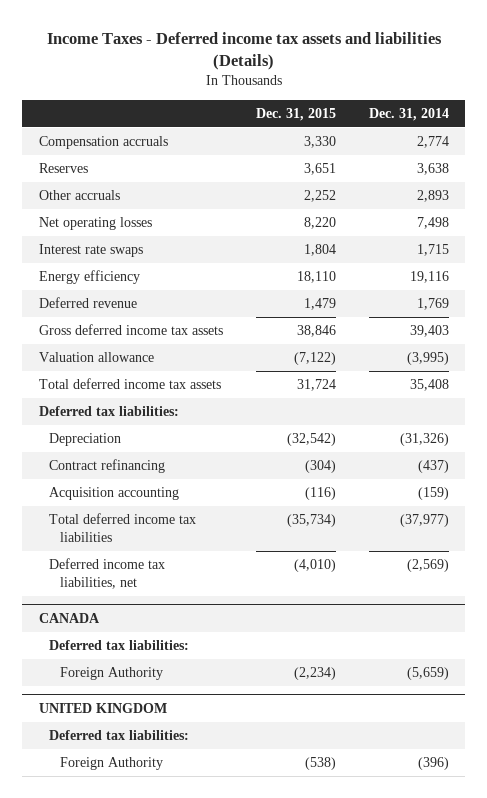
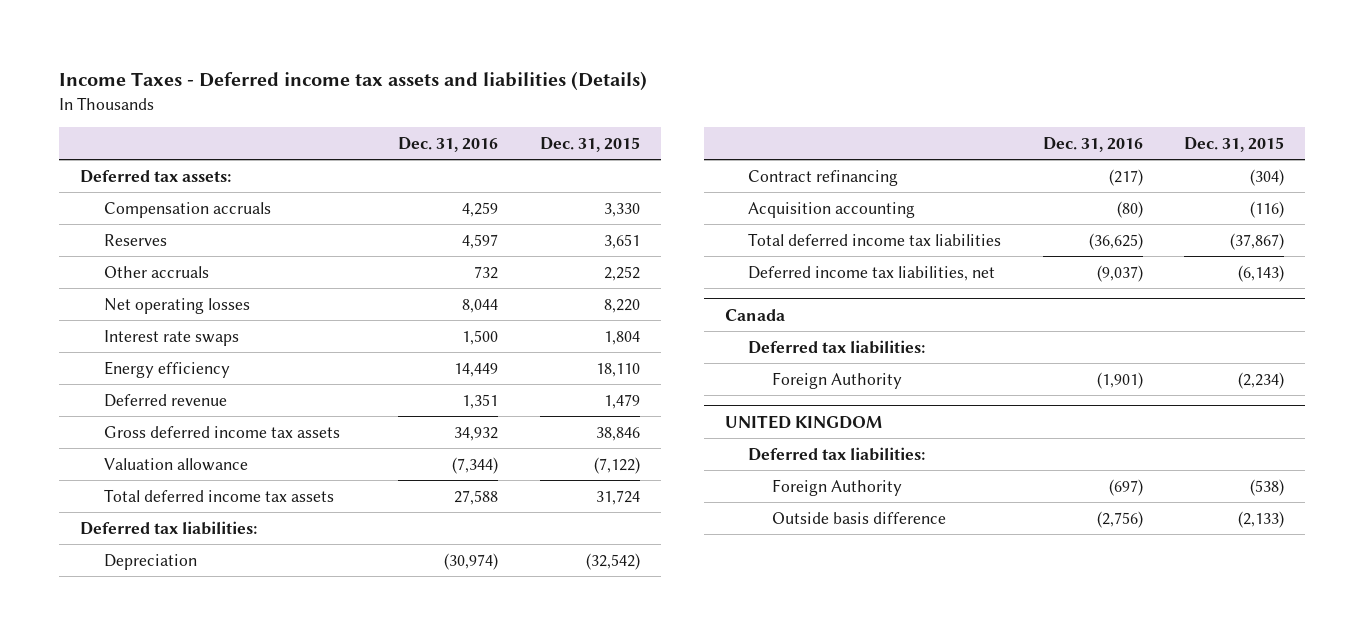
- | Dec. 31, 2015 | Dec. 31, 2014
+ | Dec. 31, 2016 | Dec. 31, 2015
+ Deferred tax assets:
- Total deferred income tax liabilities | (35,734) | (37,977)
- Deferred income tax liabilities, net | (4,010) | (2,569)
- CANADA
+ Total deferred income tax liabilities | (36,625) | (37,867)
+ Deferred income tax liabilities, net | (9,037) | (6,143)
+ Canada
@ UNITED KINGDOM
+ Outside basis difference | (2,756) | (2,133)

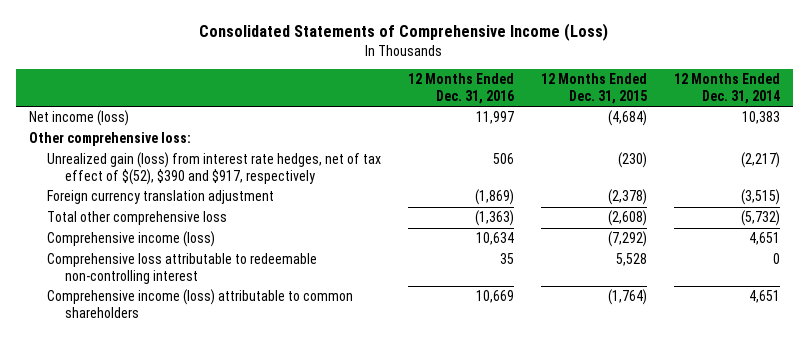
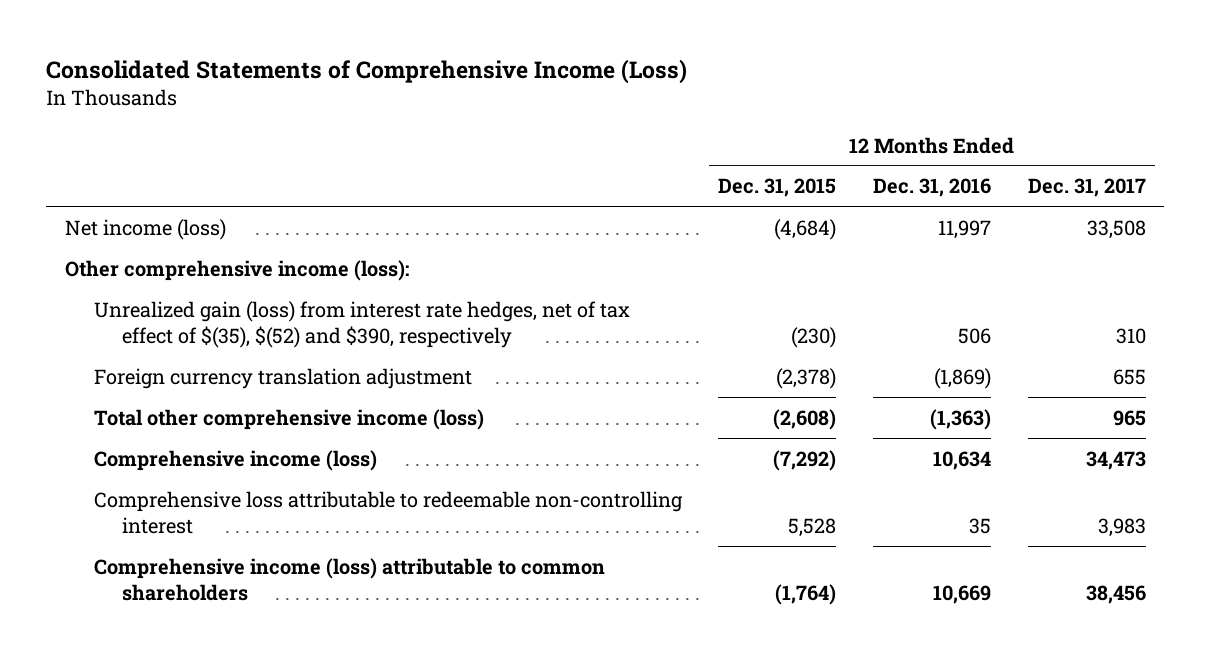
- | 12 Months Ended Dec. 31, 2016 | 12 Months Ended Dec. 31, 2015 | 12 Months Ended Dec. 31, 2014
+ | 12 Months Ended Dec. 31, 2015 | 12 Months Ended Dec. 31, 2016 | 12 Months Ended Dec. 31, 2017
- Other comprehensive loss:
- Unrealized gain (loss) from interest rate hedges, net of tax effect of $(52), $390 and $917, respectively | 506 | (230) | (2,217)
+ Other comprehensive income (loss):
+ Unrealized gain (loss) from interest rate hedges, net of tax effect of $(35), $(52) and $390, respectively | (230) | 506 | 310
- Total other comprehensive loss | (1,363) | (2,608) | (5,732)
+ Total other comprehensive income (loss) | (2,608) | (1,363) | 965

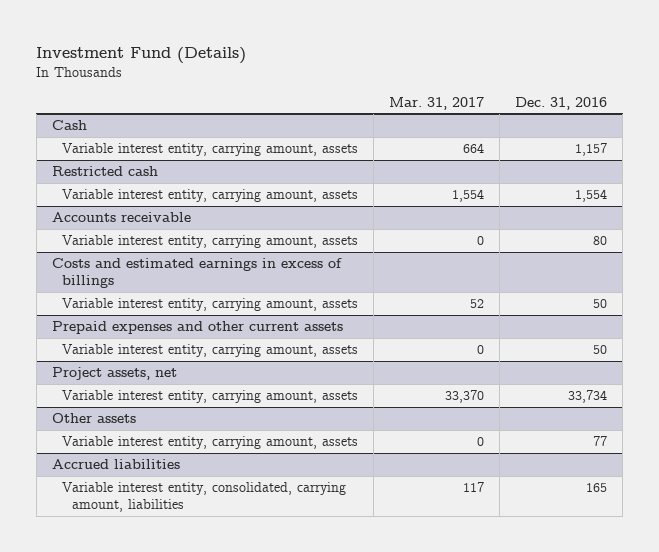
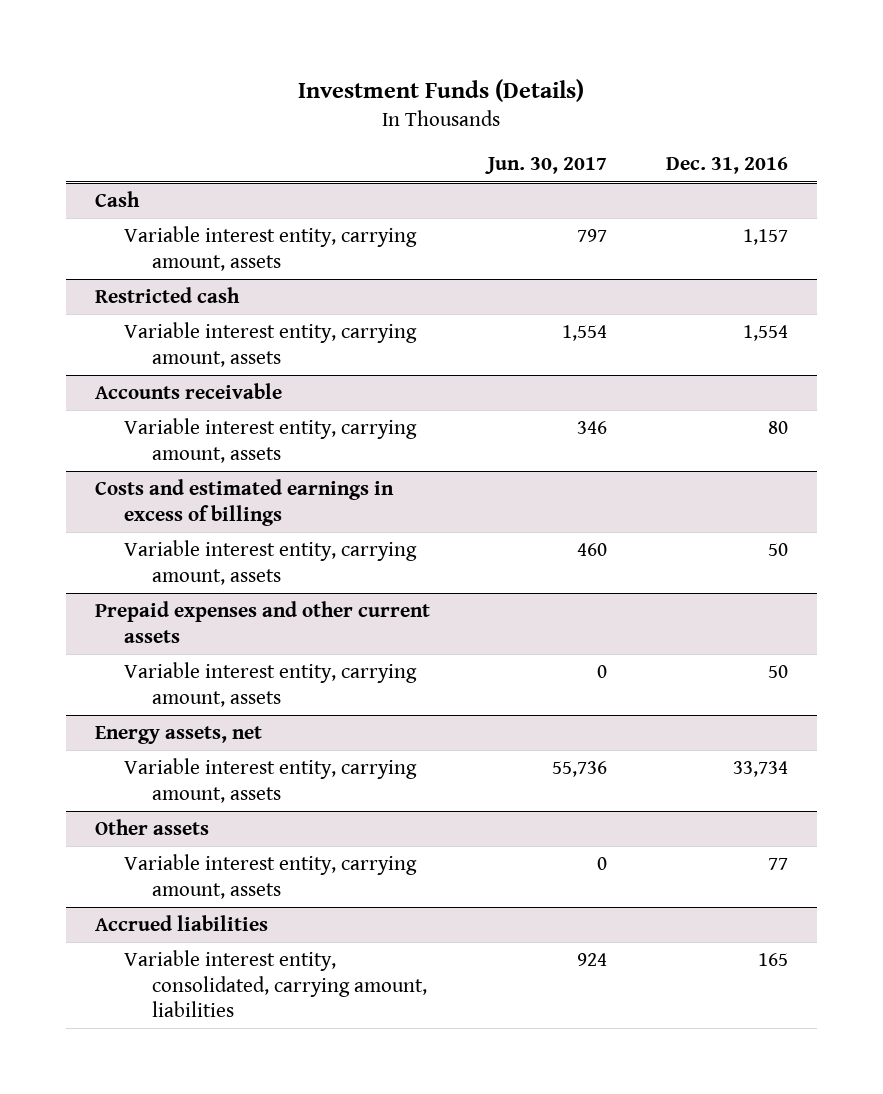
- Investment Fund (Details)
+ Investment Funds (Details)
- | Mar. 31, 2017 | Dec. 31, 2016
+ | Jun. 30, 2017 | Dec. 31, 2016
- Project assets, net
+ Energy assets, net

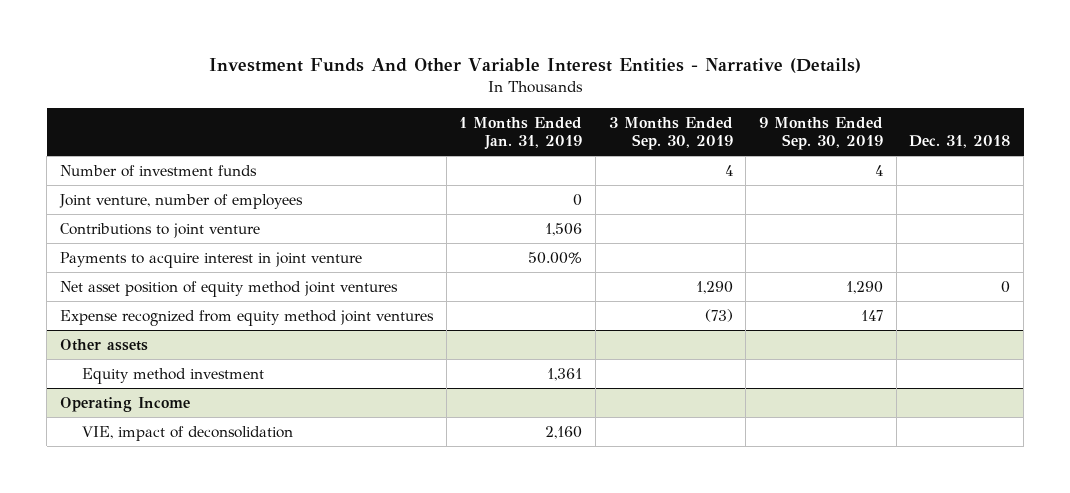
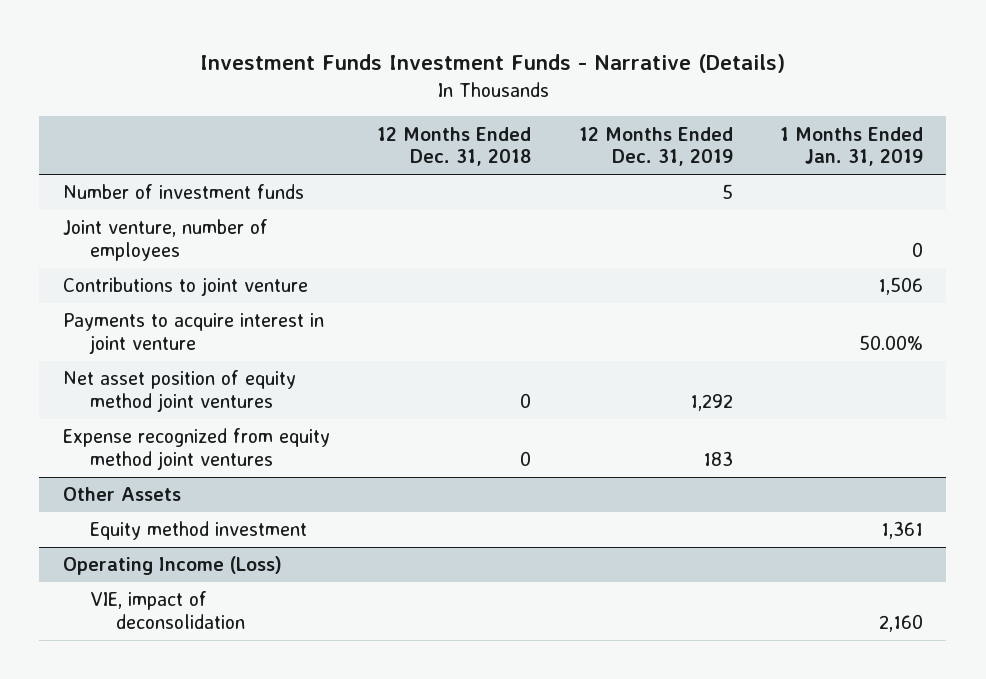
- Investment Funds And Other Variable Interest Entities - Narrative (Details)
+ Investment Funds Investment Funds - Narrative (Details)
- | 1 Months Ended Jan. 31, 2019 | 3 Months Ended Sep. 30, 2019 | 9 Months Ended Sep. 30, 2019 | Dec. 31, 2018
+ | 12 Months Ended Dec. 31, 2018 | 12 Months Ended Dec. 31, 2019 | 1 Months Ended Jan. 31, 2019
- Other assets
+ Other Assets
- Operating Income
+ Operating Income (Loss)

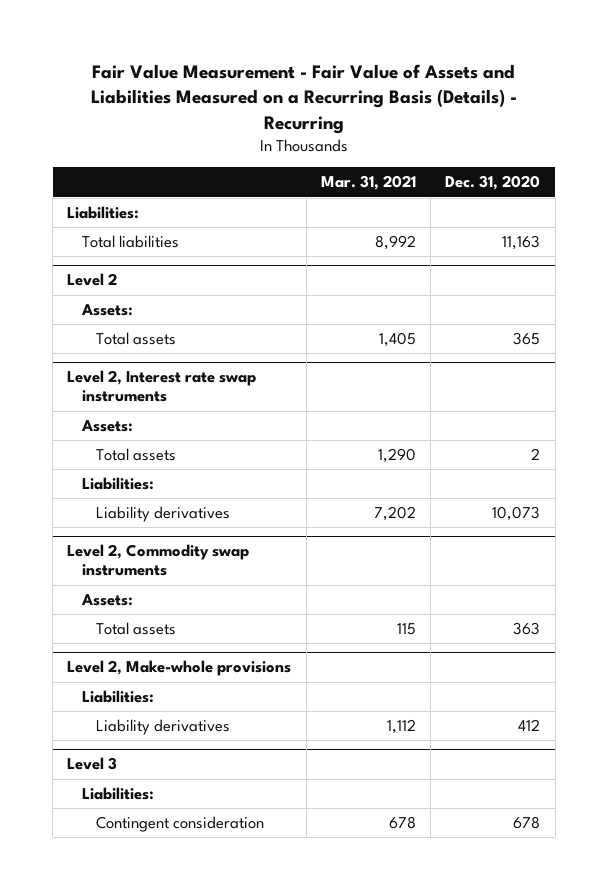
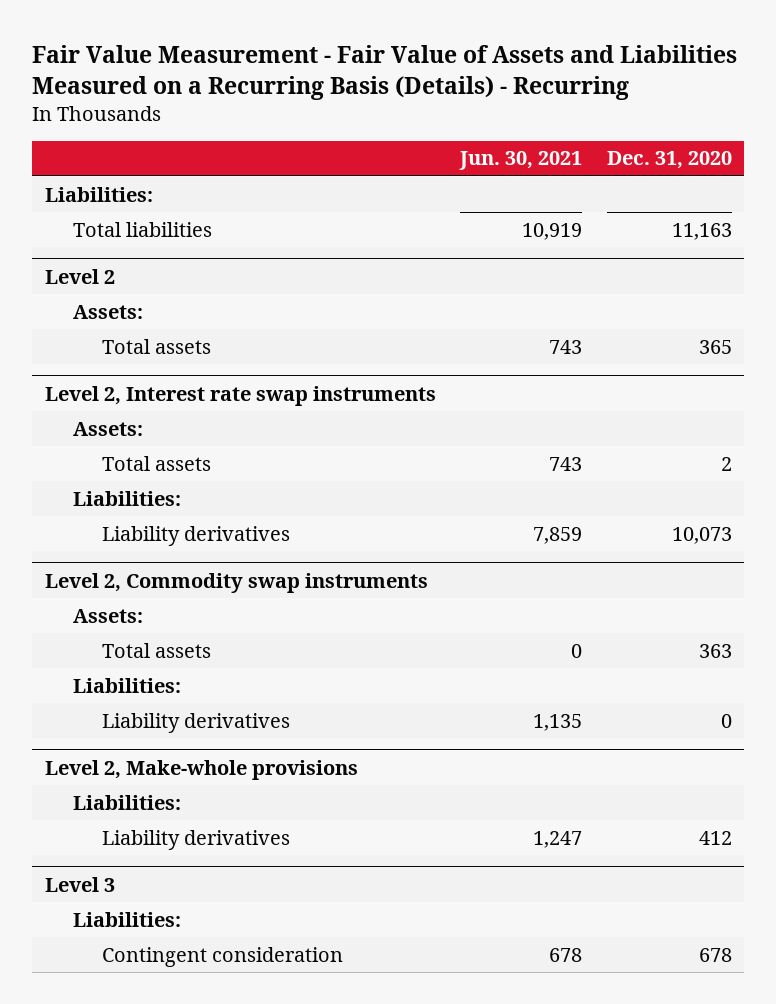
- | Mar. 31, 2021 | Dec. 31, 2020
+ | Jun. 30, 2021 | Dec. 31, 2020
@ Level 2, Commodity swap instruments
+ Liabilities:
+ Liability derivatives | 1,135 | 0

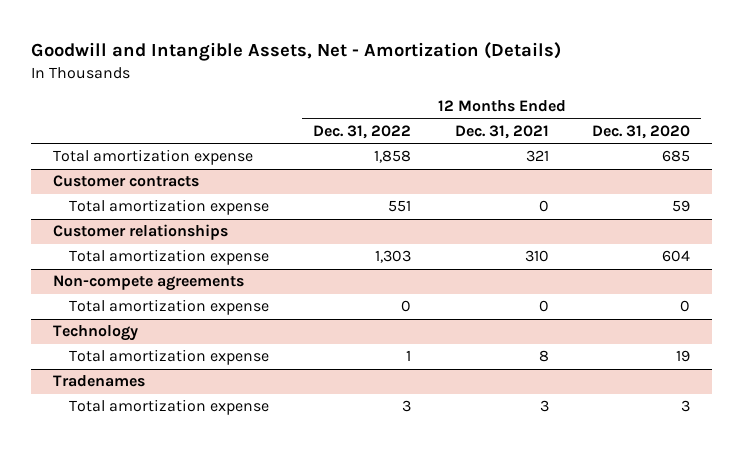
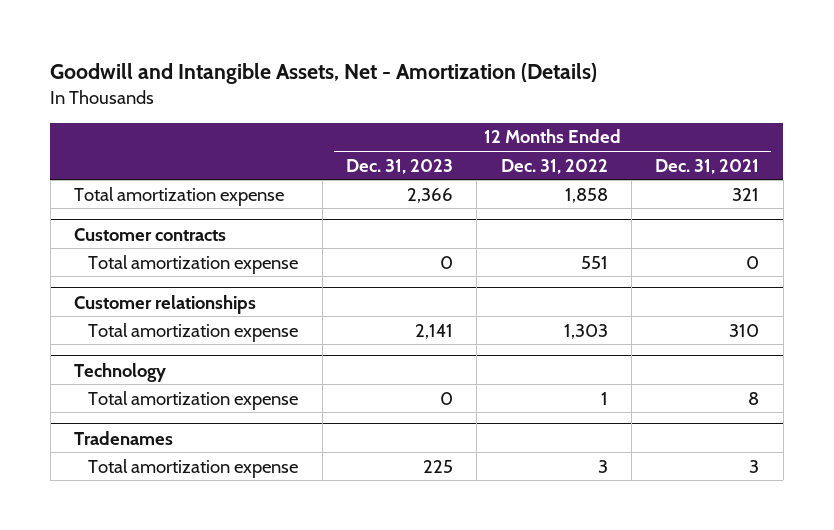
- | 12 Months Ended Dec. 31, 2022 | 12 Months Ended Dec. 31, 2021 | 12 Months Ended Dec. 31, 2020
+ | 12 Months Ended Dec. 31, 2023 | 12 Months Ended Dec. 31, 2022 | 12 Months Ended Dec. 31, 2021
- Non-compete agreements
- Total amortization expense | 0 | 0 | 0

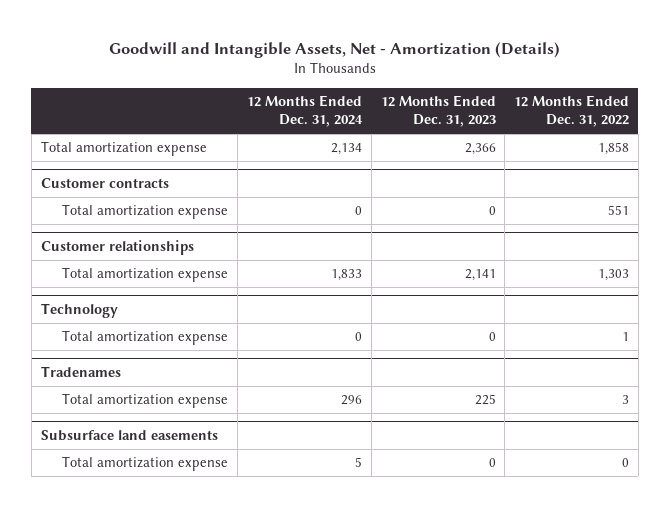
- | 12 Months Ended Dec. 31, 2023 | 12 Months Ended Dec. 31, 2022 | 12 Months Ended Dec. 31, 2021
+ | 12 Months Ended Dec. 31, 2024 | 12 Months Ended Dec. 31, 2023 | 12 Months Ended Dec. 31, 2022
+ Subsurface land easements
+ Total amortization expense | 5 | 0 | 0

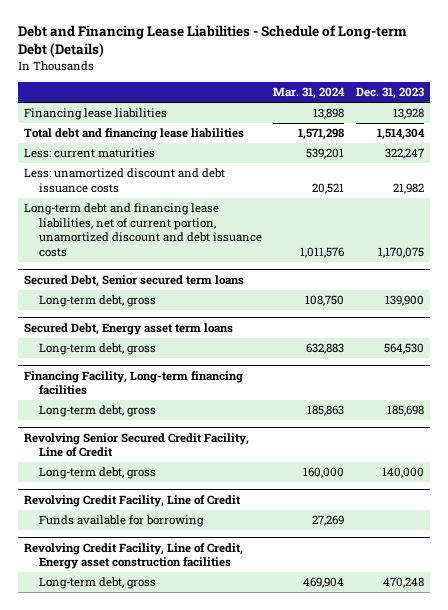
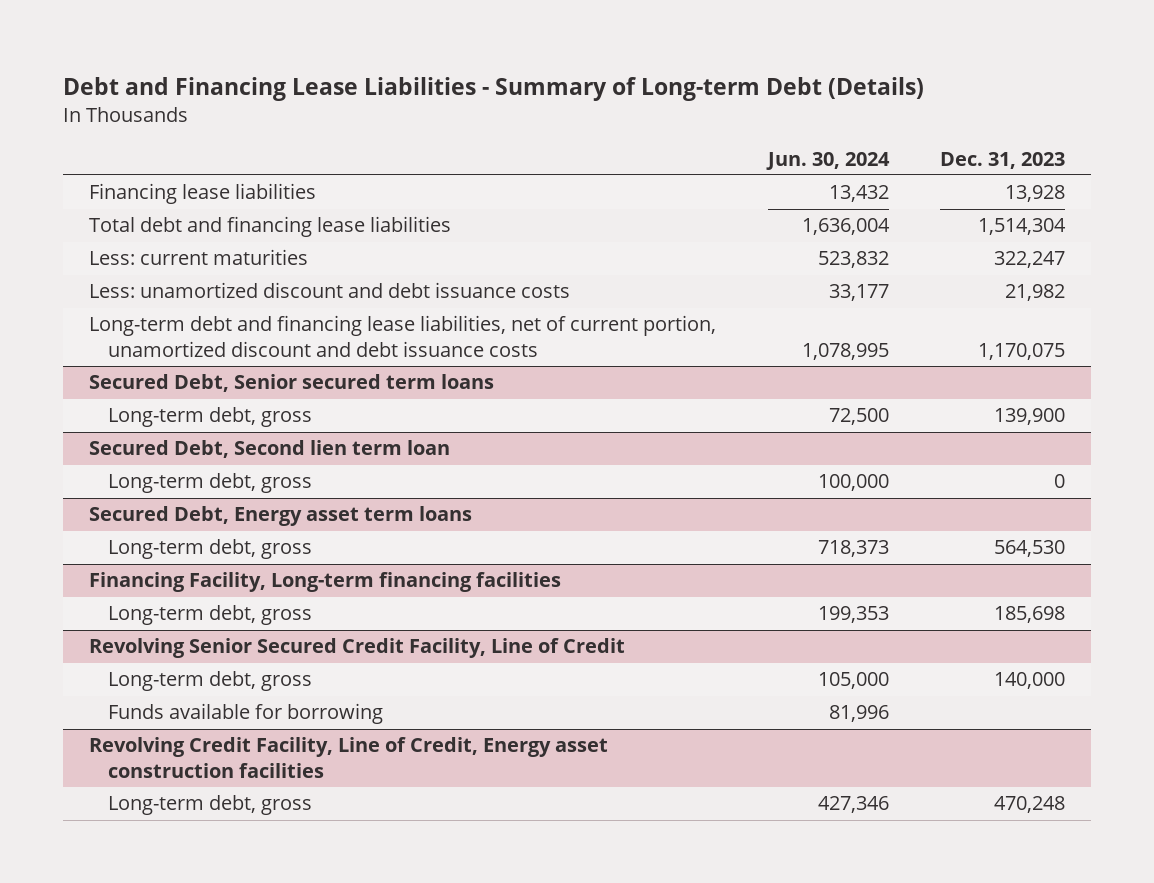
- Debt and Financing Lease Liabilities - Schedule of Long-term Debt (Details)
+ Debt and Financing Lease Liabilities - Summary of Long-term Debt (Details)
- | Mar. 31, 2024 | Dec. 31, 2023
+ | Jun. 30, 2024 | Dec. 31, 2023
+ Secured Debt, Second lien term loan
+ Long-term debt, gross | 100,000 | 0
- Revolving Credit Facility, Line of Credit

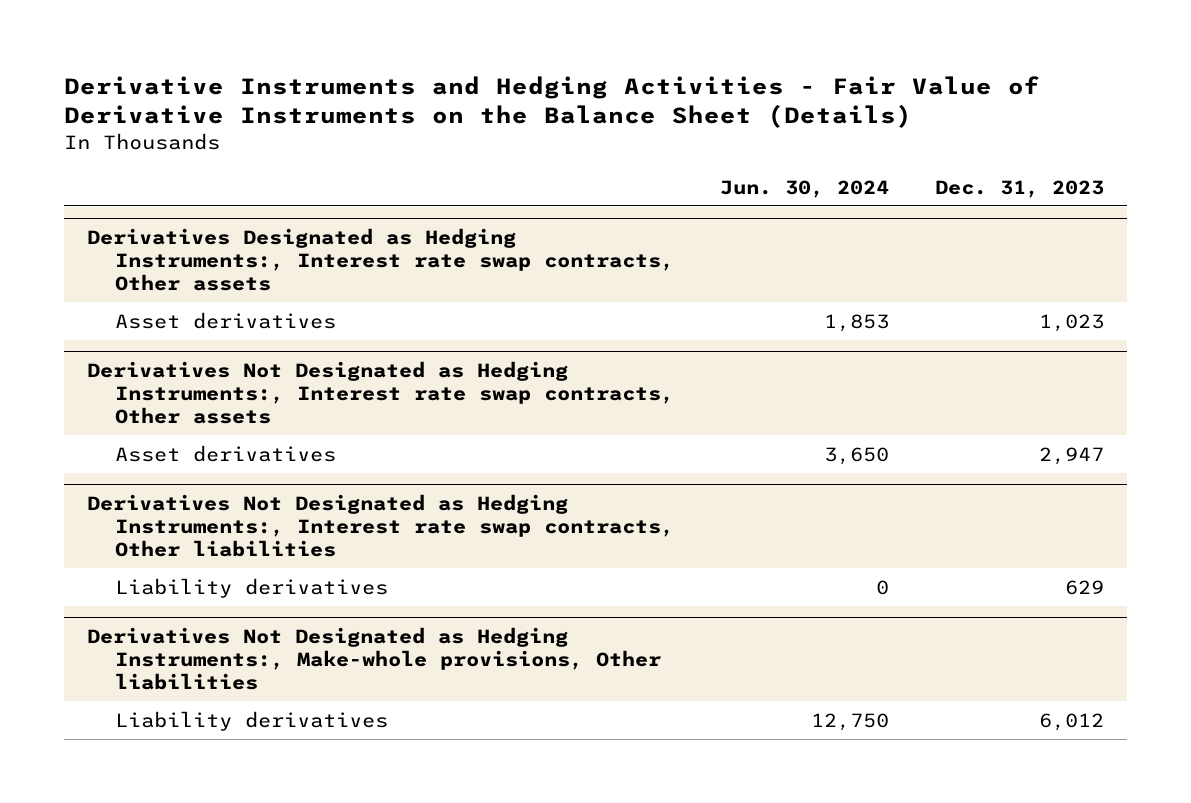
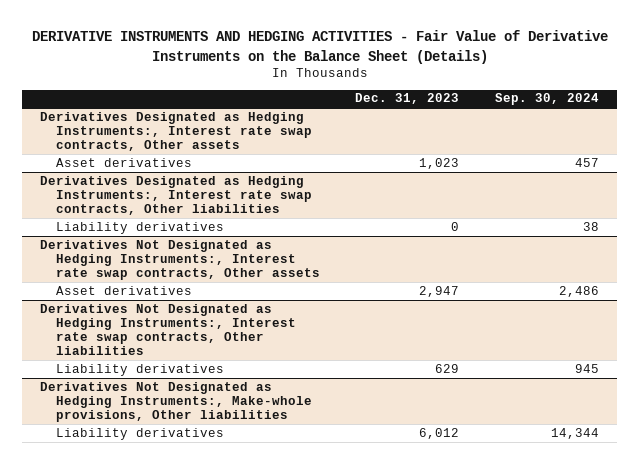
- Derivative Instruments and Hedging Activities - Fair Value of Derivative Instruments on the Balance Sheet (Details)
+ DERIVATIVE INSTRUMENTS AND HEDGING ACTIVITIES - Fair Value of Derivative Instruments on the Balance Sheet (Details)
- | Jun. 30, 2024 | Dec. 31, 2023
+ | Dec. 31, 2023 | Sep. 30, 2024
+ Derivatives Designated as Hedging Instruments:, Interest rate swap contracts, Other liabilities
+ Liability derivatives | 0 | 38

